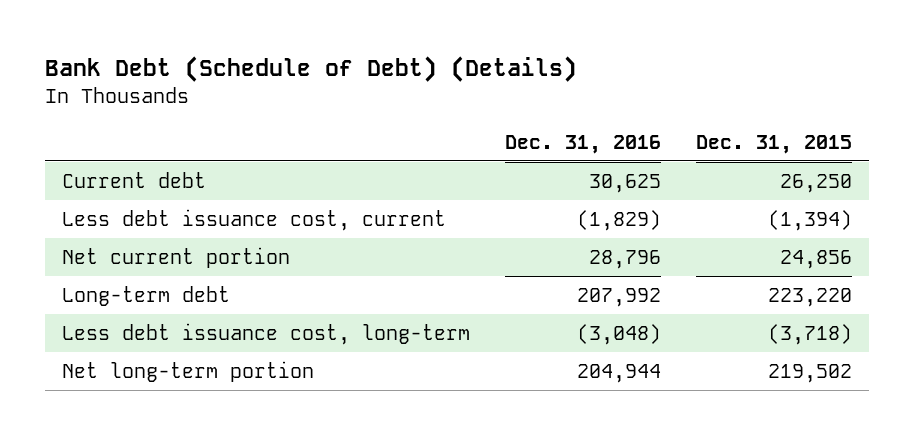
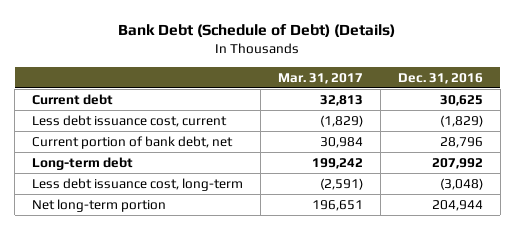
- | Dec. 31, 2016 | Dec. 31, 2015
+ | Mar. 31, 2017 | Dec. 31, 2016
- Net current portion | 28,796 | 24,856
+ Current portion of bank debt, net | 30,984 | 28,796

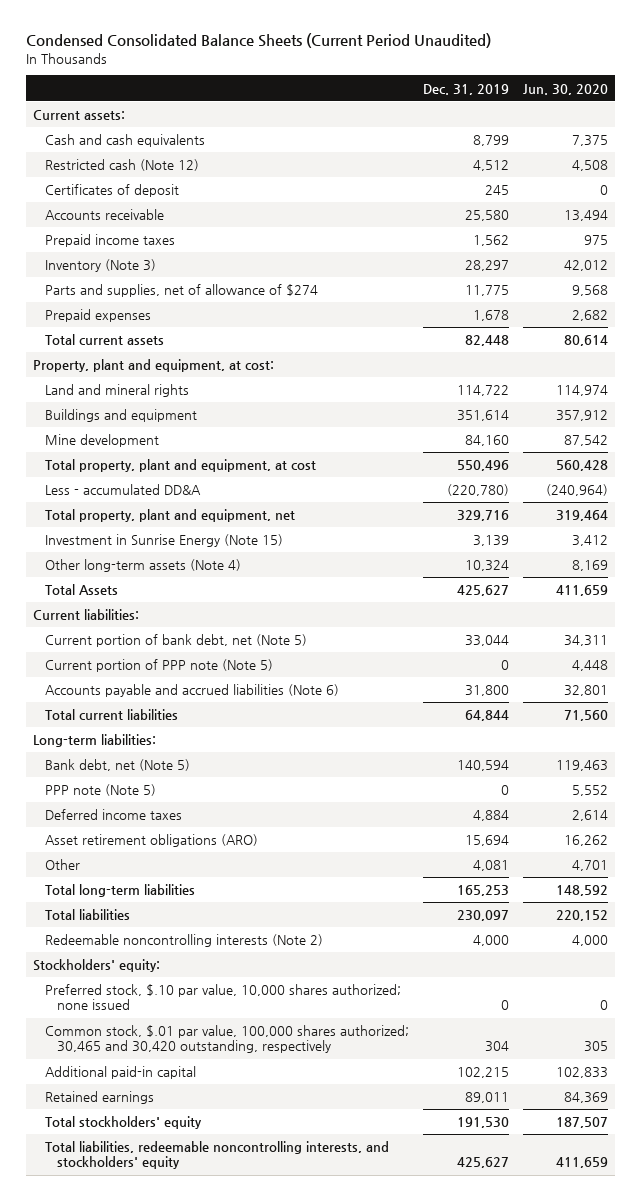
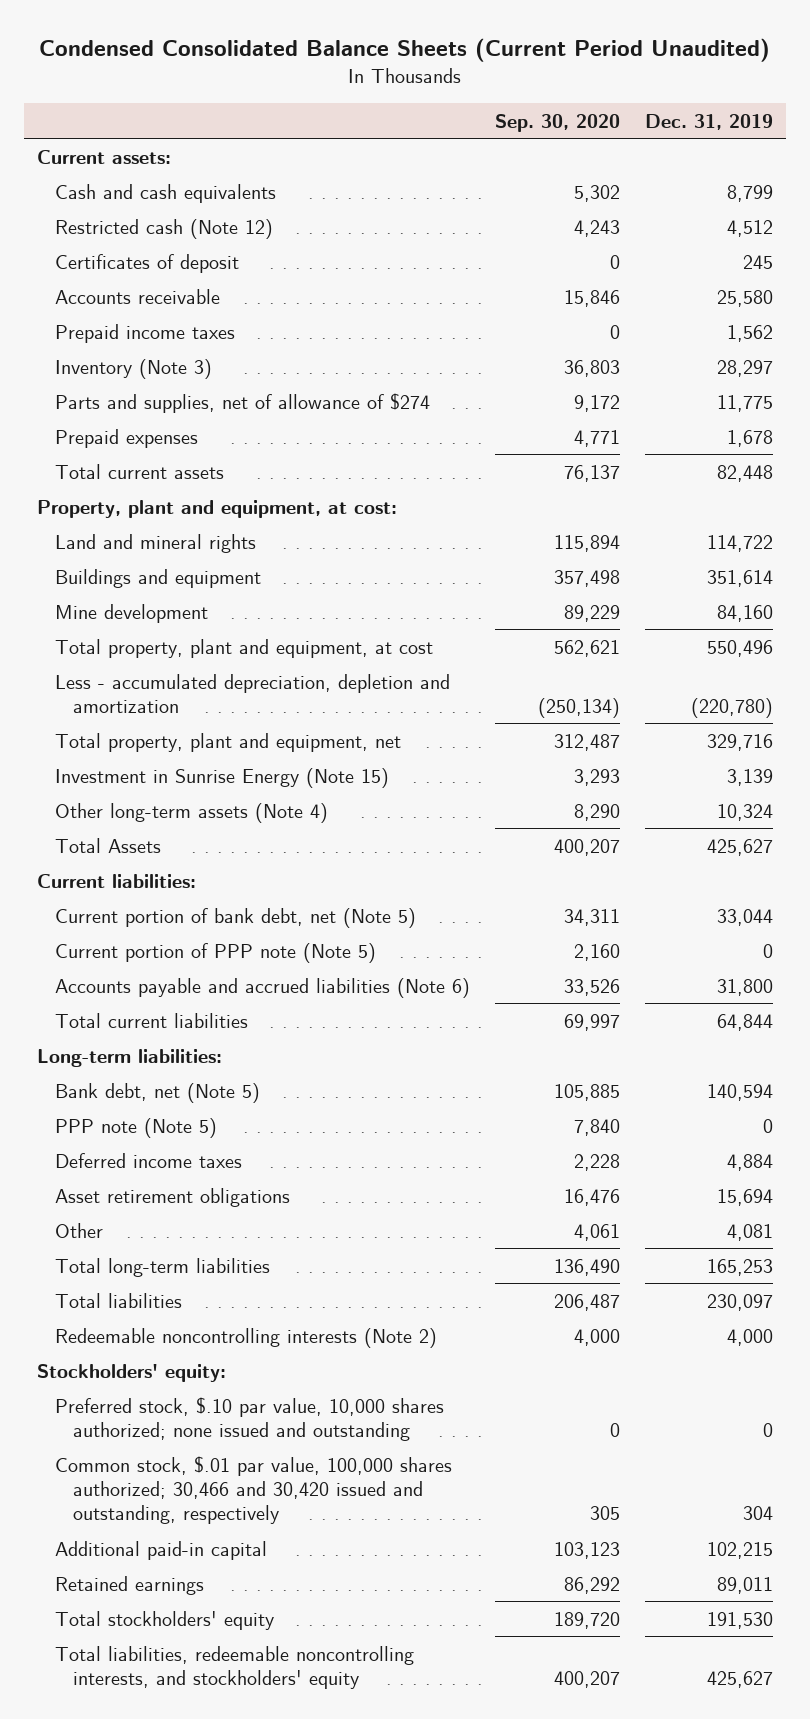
- | Dec. 31, 2019 | Jun. 30, 2020
+ | Sep. 30, 2020 | Dec. 31, 2019
- Less - accumulated DD&A | (220,780) | (240,964)
+ Less - accumulated depreciation, depletion and amortization | (250,134) | (220,780)
- Asset retirement obligations (ARO) | 15,694 | 16,262
+ Asset retirement obligations | 16,476 | 15,694
- Preferred stock, $.10 par value, 10,000 shares authorized; none issued | 0 | 0
- Common stock, $.01 par value, 100,000 shares authorized; 30,465 and 30,420 outstanding, respectively | 304 | 305
+ Preferred stock, $.10 par value, 10,000 shares authorized; none issued and outstanding | 0 | 0
+ Common stock, $.01 par value, 100,000 shares authorized; 30,466 and 30,420 issued and outstanding, respectively | 305 | 304

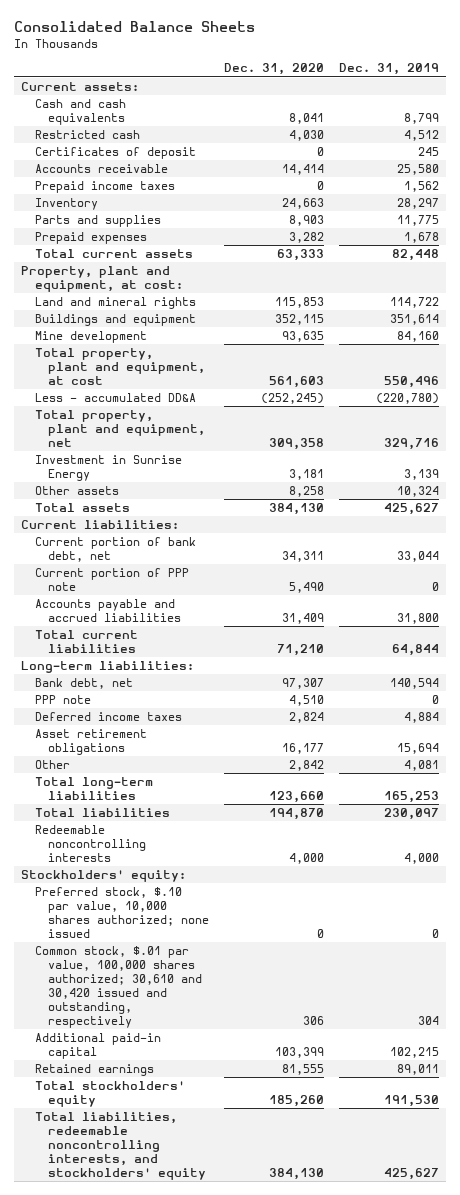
- Condensed Consolidated Balance Sheets (Current Period Unaudited)
+ Consolidated Balance Sheets
- | Sep. 30, 2020 | Dec. 31, 2019
+ | Dec. 31, 2020 | Dec. 31, 2019
- Restricted cash (Note 12) | 4,243 | 4,512
+ Restricted cash | 4,030 | 4,512
- Inventory (Note 3) | 36,803 | 28,297
- Parts and supplies, net of allowance of $274 | 9,172 | 11,775
+ Inventory | 24,663 | 28,297
+ Parts and supplies | 8,903 | 11,775
- Less - accumulated depreciation, depletion and amortization | (250,134) | (220,780)
+ Less - accumulated DD&A | (252,245) | (220,780)
- Investment in Sunrise Energy (Note 15) | 3,293 | 3,139
- Other long-term assets (Note 4) | 8,290 | 10,324
- Total Assets | 400,207 | 425,627
+ Investment in Sunrise Energy | 3,181 | 3,139
+ Other assets | 8,258 | 10,324
+ Total assets | 384,130 | 425,627
- Current portion of bank debt, net (Note 5) | 34,311 | 33,044
- Current portion of PPP note (Note 5) | 2,160 | 0
- Accounts payable and accrued liabilities (Note 6) | 33,526 | 31,800
+ Current portion of bank debt, net | 34,311 | 33,044
+ Current portion of PPP note | 5,490 | 0
+ Accounts payable and accrued liabilities | 31,409 | 31,800
- Bank debt, net (Note 5) | 105,885 | 140,594
- PPP note (Note 5) | 7,840 | 0
+ Bank debt, net | 97,307 | 140,594
+ PPP note | 4,510 | 0
- Redeemable noncontrolling interests (Note 2) | 4,000 | 4,000
+ Redeemable noncontrolling interests | 4,000 | 4,000
- Preferred stock, $.10 par value, 10,000 shares authorized; none issued and outstanding | 0 | 0
- Common stock, $.01 par value, 100,000 shares authorized; 30,466 and 30,420 issued and outstanding, respectively | 305 | 304
+ Preferred stock, $.10 par value, 10,000 shares authorized; none issued | 0 | 0
+ Common stock, $.01 par value, 100,000 shares authorized; 30,610 and 30,420 issued and outstanding, respectively | 306 | 304

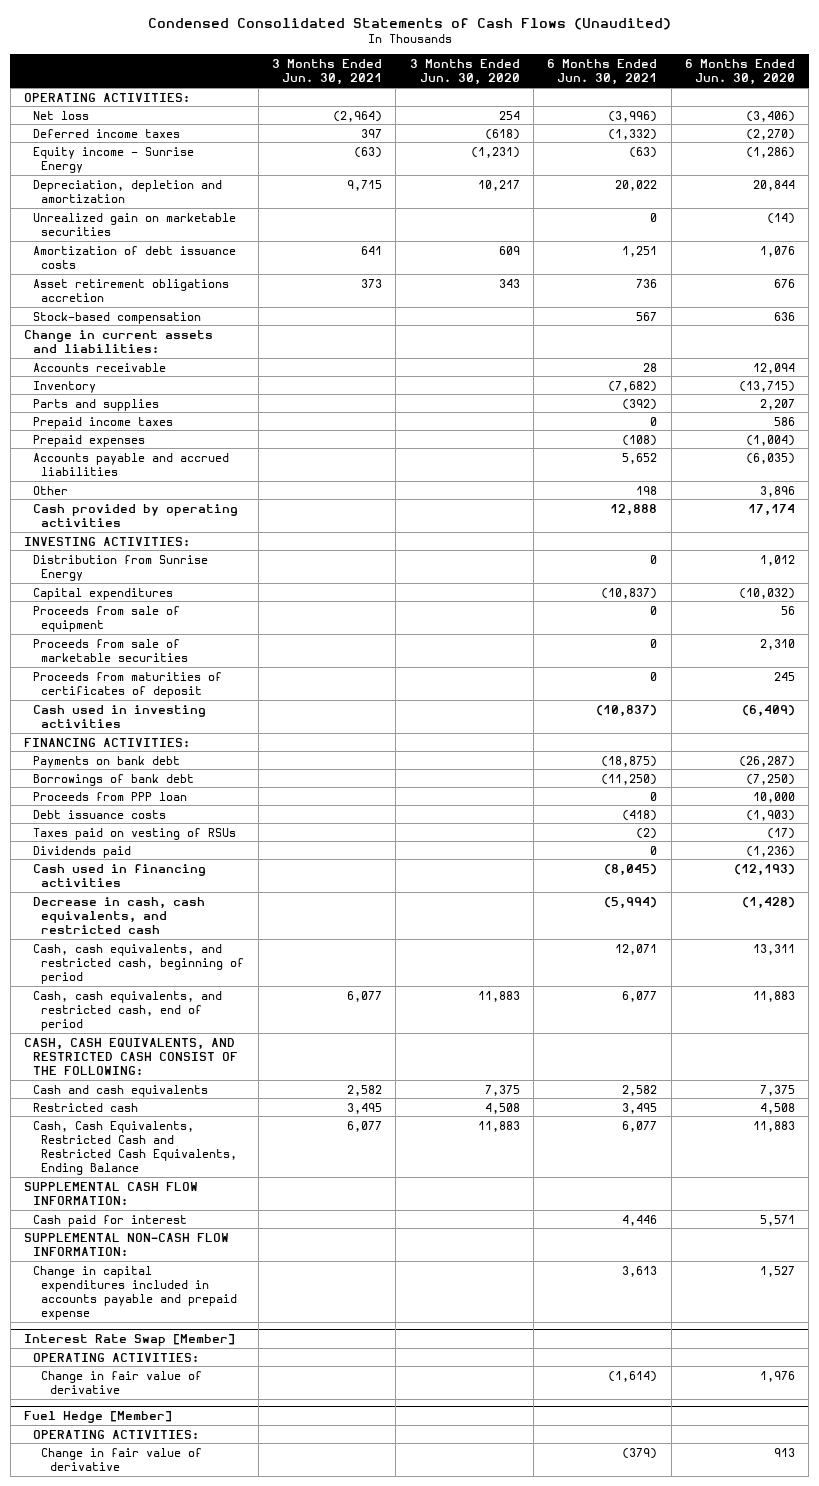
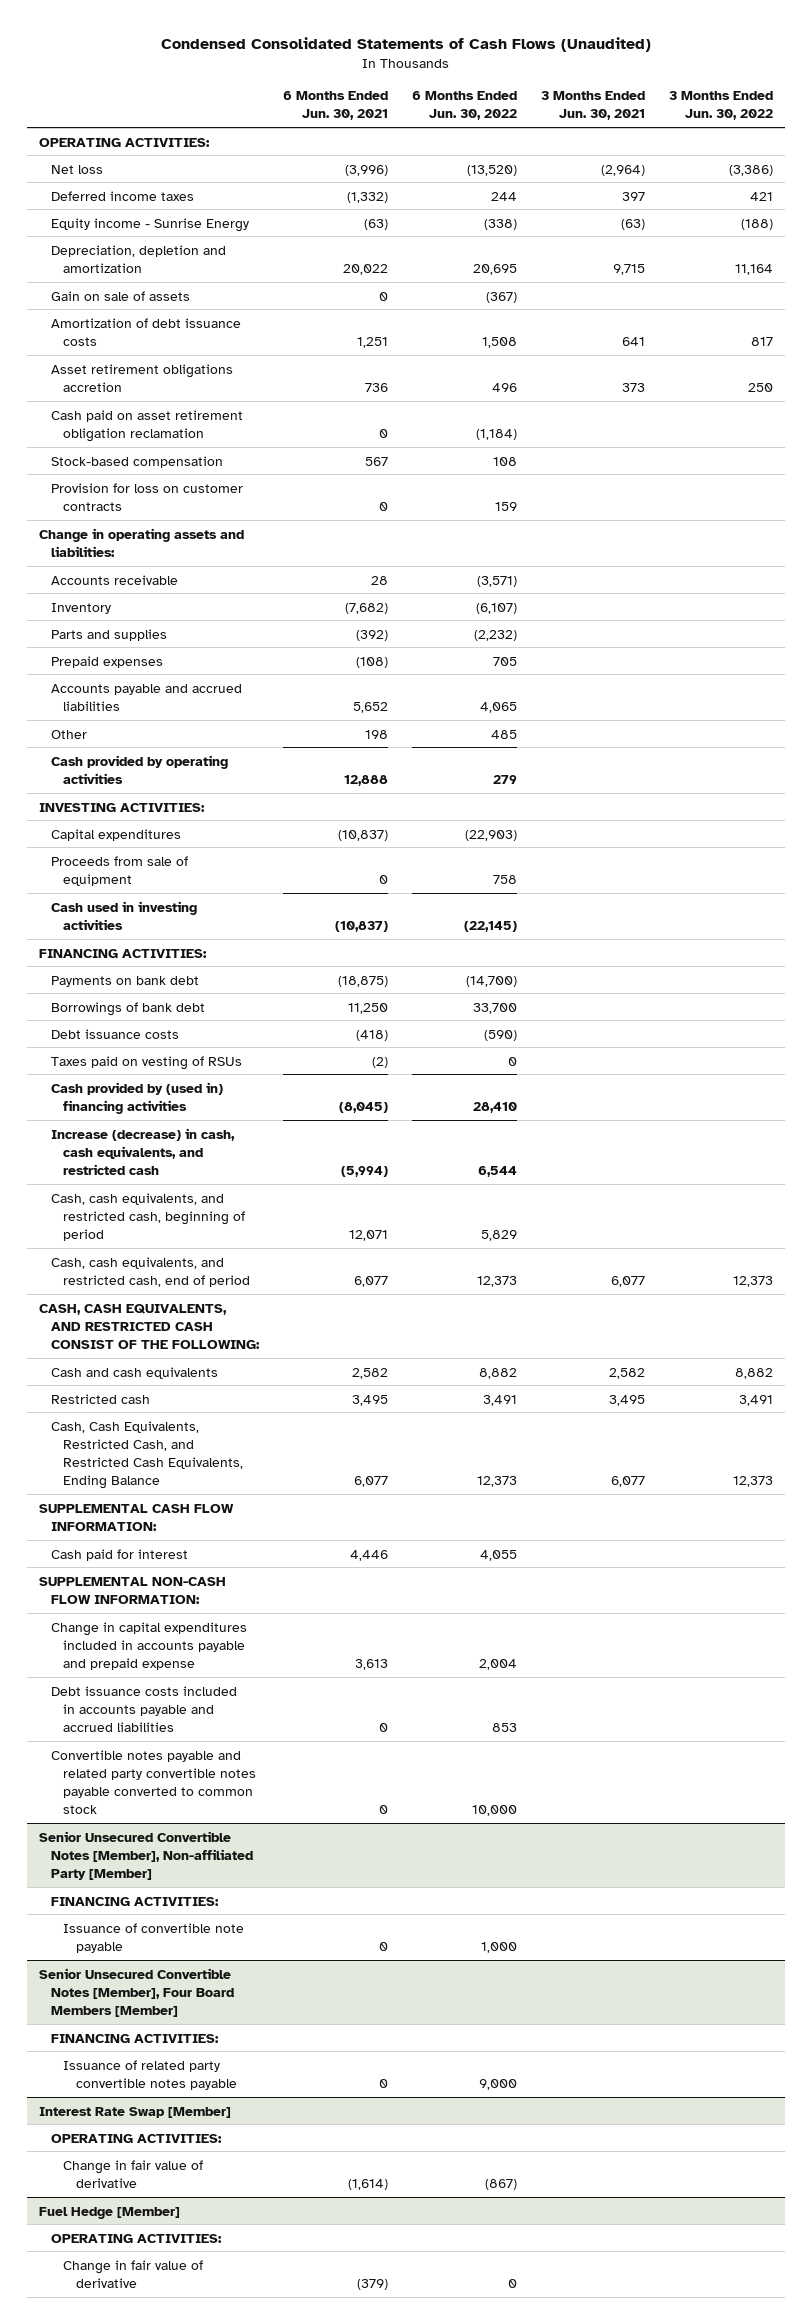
- | 3 Months Ended Jun. 30, 2021 | 3 Months Ended Jun. 30, 2020 | 6 Months Ended Jun. 30, 2021 | 6 Months Ended Jun. 30, 2020
+ | 6 Months Ended Jun. 30, 2021 | 6 Months Ended Jun. 30, 2022 | 3 Months Ended Jun. 30, 2021 | 3 Months Ended Jun. 30, 2022
- Unrealized gain on marketable securities | | | 0 | (14)
+ Gain on sale of assets | 0 | (367) | |
+ Cash paid on asset retirement obligation reclamation | 0 | (1,184) | |
- Change in current assets and liabilities:
+ Provision for loss on customer contracts | 0 | 159 | |
+ Change in operating assets and liabilities:
- Prepaid income taxes | | | 0 | 586
- Distribution from Sunrise Energy | | | 0 | 1,012
- Proceeds from sale of marketable securities | | | 0 | 2,310
- Proceeds from maturities of certificates of deposit | | | 0 | 245
- Borrowings of bank debt | | | (11,250) | (7,250)
- Proceeds from PPP loan | | | 0 | 10,000
+ Borrowings of bank debt | 11,250 | 33,700 | |
- Dividends paid | | | 0 | (1,236)
- Cash used in financing activities | | | (8,045) | (12,193)
- Decrease in cash, cash equivalents, and restricted cash | | | (5,994) | (1,428)
+ Cash provided by (used in) financing activities | (8,045) | 28,410 | |
+ Increase (decrease) in cash, cash equivalents, and restricted cash | (5,994) | 6,544 | |
- Cash, Cash Equivalents, Restricted Cash and Restricted Cash Equivalents, Ending Balance | 6,077 | 11,883 | 6,077 | 11,883
+ Cash, Cash Equivalents, Restricted Cash, and Restricted Cash Equivalents, Ending Balance | 6,077 | 12,373 | 6,077 | 12,373
+ Debt issuance costs included in accounts payable and accrued liabilities | 0 | 853 | |
+ Convertible notes payable and related party convertible notes payable converted to common stock | 0 | 10,000 | |
+ Senior Unsecured Convertible Notes [Member], Non-affiliated Party [Member]
+ FINANCING ACTIVITIES:
+ Issuance of convertible note payable | 0 | 1,000 | |
+ Senior Unsecured Convertible Notes [Member], Four Board Members [Member]
+ FINANCING ACTIVITIES:
+ Issuance of related party convertible notes payable | 0 | 9,000 | |

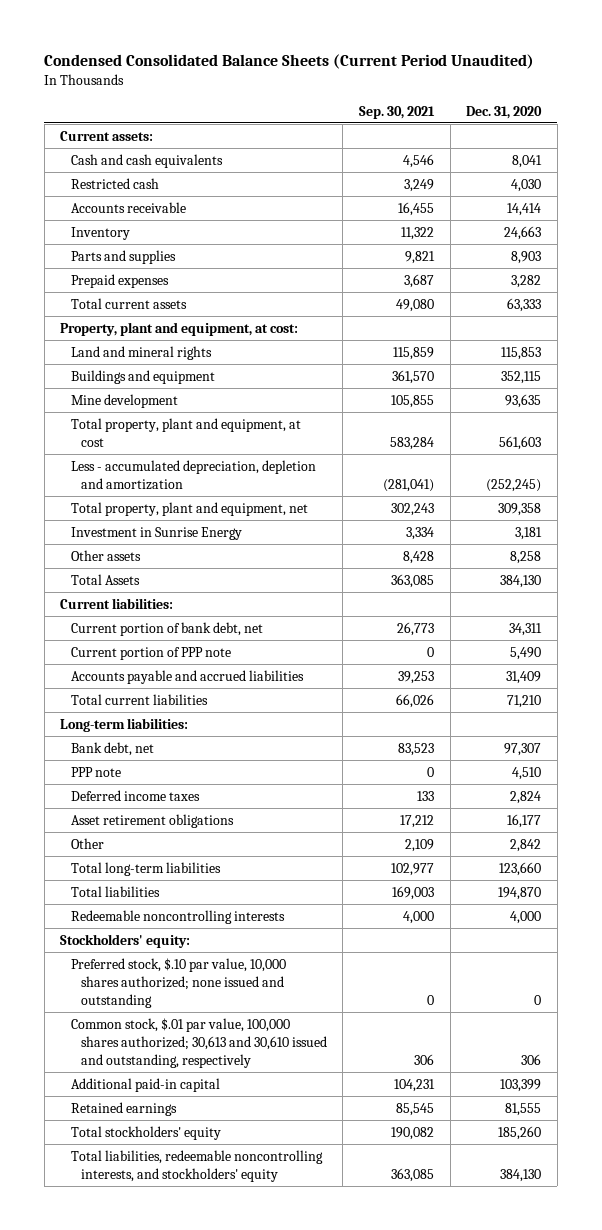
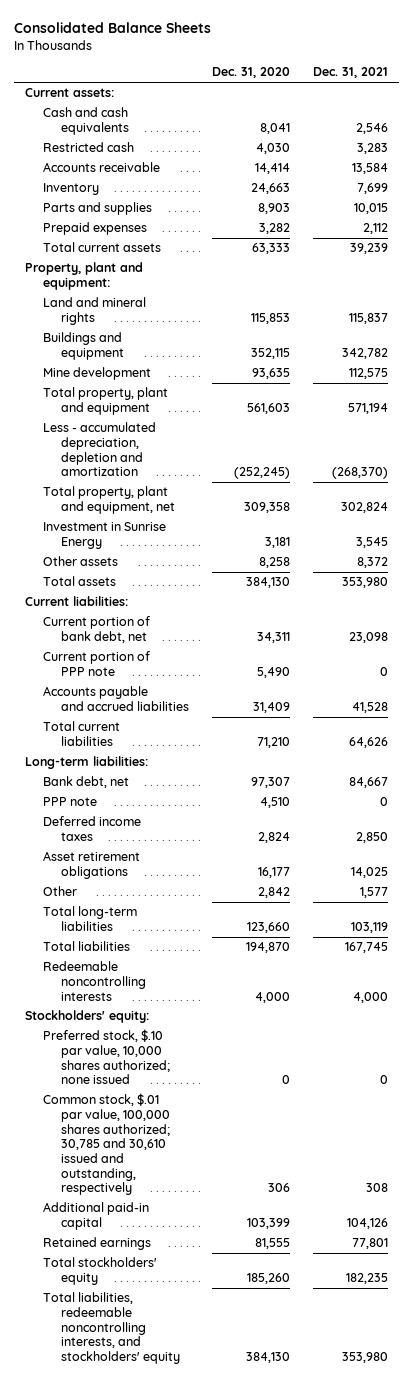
- Condensed Consolidated Balance Sheets (Current Period Unaudited)
+ Consolidated Balance Sheets
- | Sep. 30, 2021 | Dec. 31, 2020
+ | Dec. 31, 2020 | Dec. 31, 2021
- Property, plant and equipment, at cost:
+ Property, plant and equipment:
- Total property, plant and equipment, at cost | 583,284 | 561,603
+ Total property, plant and equipment | 561,603 | 571,194
- Total Assets | 363,085 | 384,130
+ Total assets | 384,130 | 353,980
- Preferred stock, $.10 par value, 10,000 shares authorized; none issued and outstanding | 0 | 0
- Common stock, $.01 par value, 100,000 shares authorized; 30,613 and 30,610 issued and outstanding, respectively | 306 | 306
+ Preferred stock, $.10 par value, 10,000 shares authorized; none issued | 0 | 0
+ Common stock, $.01 par value, 100,000 shares authorized; 30,785 and 30,610 issued and outstanding, respectively | 306 | 308

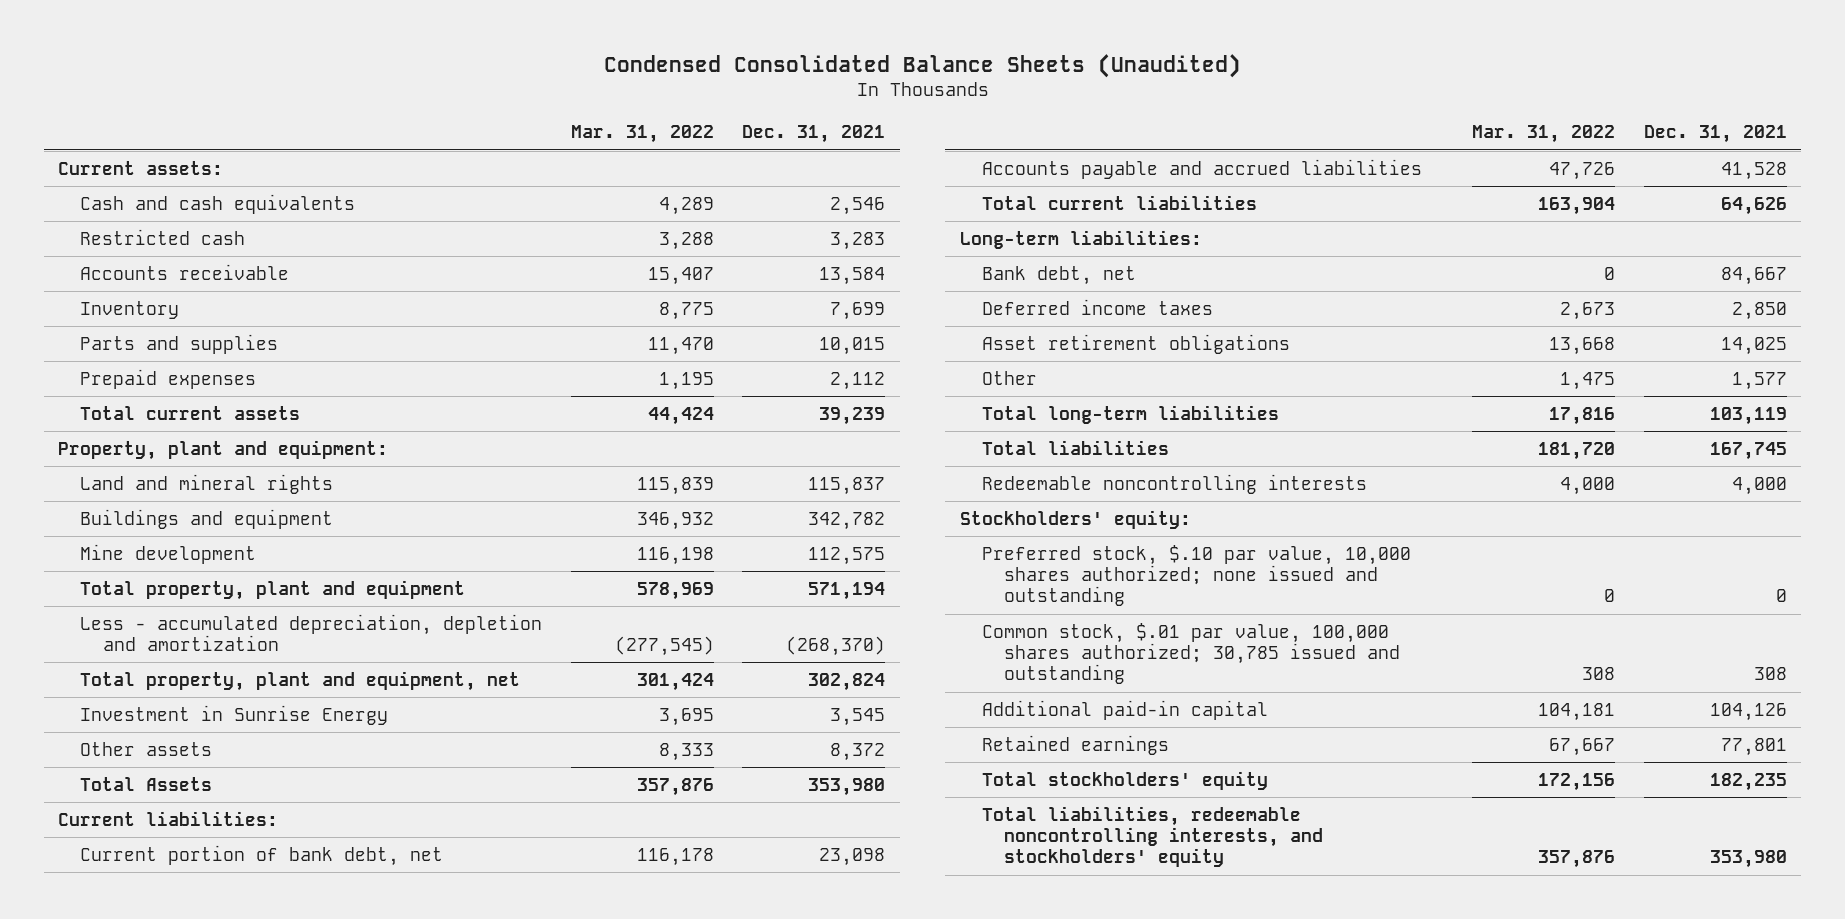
- Consolidated Balance Sheets
+ Condensed Consolidated Balance Sheets (Unaudited)
- | Dec. 31, 2020 | Dec. 31, 2021
+ | Mar. 31, 2022 | Dec. 31, 2021
- Total assets | 384,130 | 353,980
+ Total Assets | 357,876 | 353,980
- Current portion of PPP note | 5,490 | 0
- PPP note | 4,510 | 0
- Preferred stock, $.10 par value, 10,000 shares authorized; none issued | 0 | 0
- Common stock, $.01 par value, 100,000 shares authorized; 30,785 and 30,610 issued and outstanding, respectively | 306 | 308
+ Preferred stock, $.10 par value, 10,000 shares authorized; none issued and outstanding | 0 | 0
+ Common stock, $.01 par value, 100,000 shares authorized; 30,785 issued and outstanding | 308 | 308

